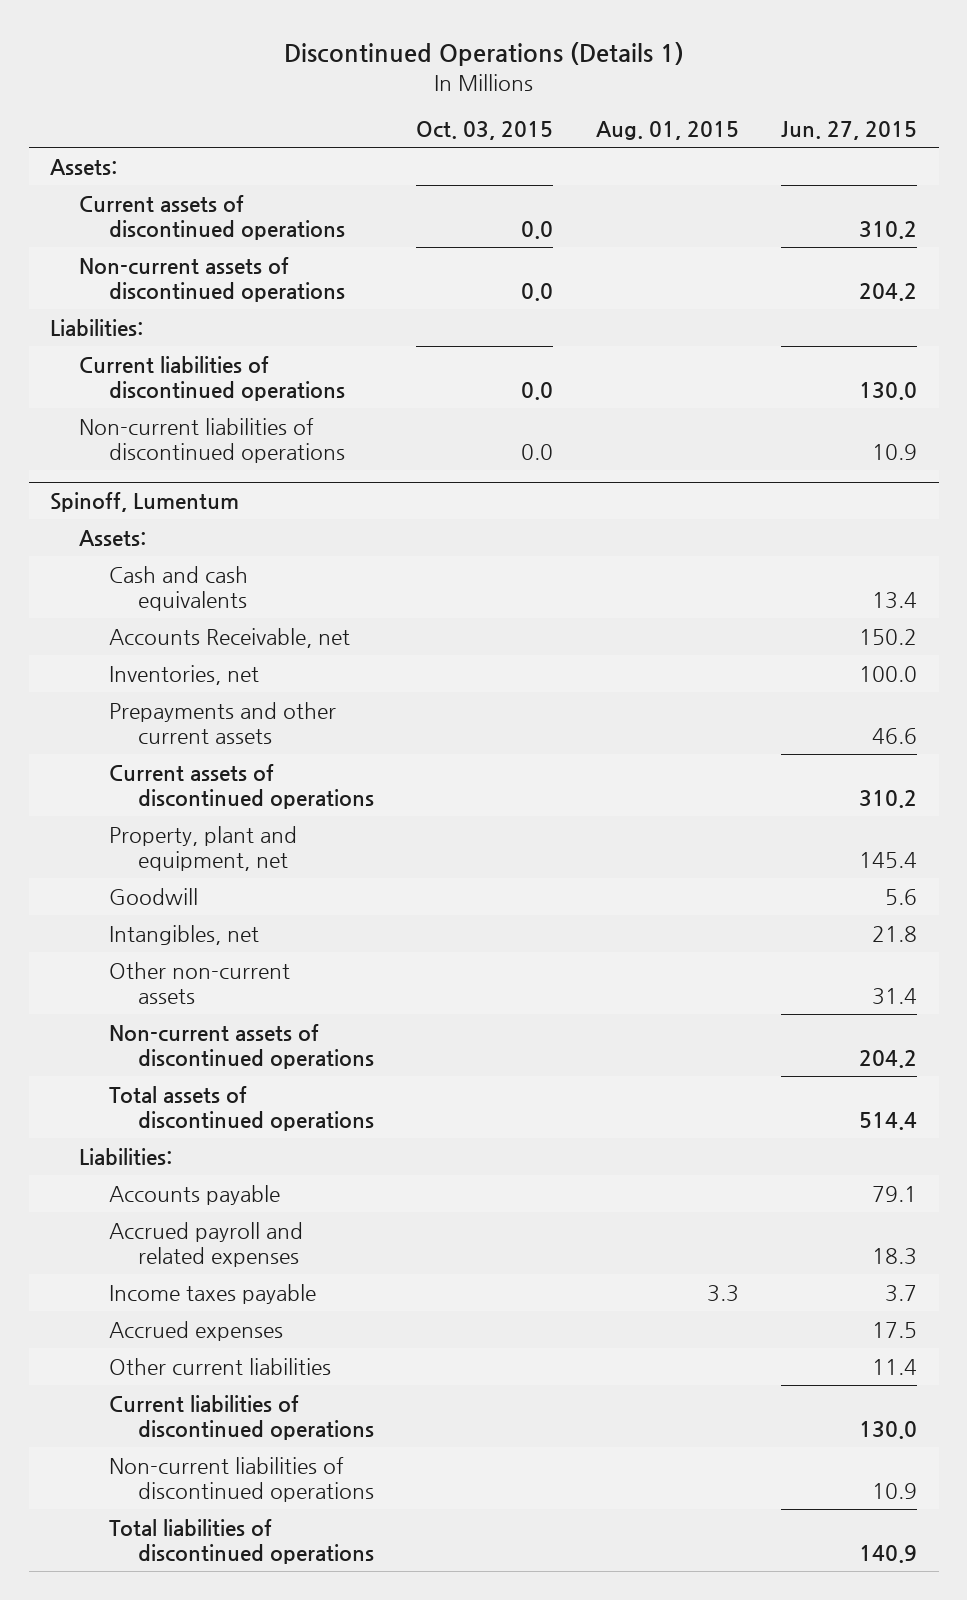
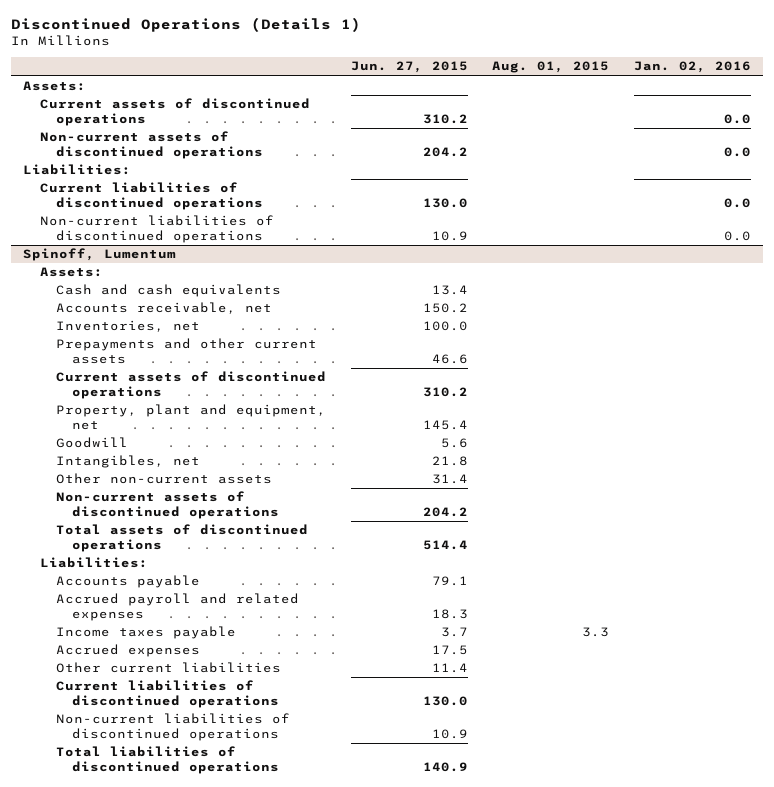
- | Oct. 03, 2015 | Aug. 01, 2015 | Jun. 27, 2015
+ | Jun. 27, 2015 | Aug. 01, 2015 | Jan. 02, 2016
@ Spinoff, Lumentum
- Accounts Receivable, net | | | 150.2
+ Accounts receivable, net | 150.2 | |

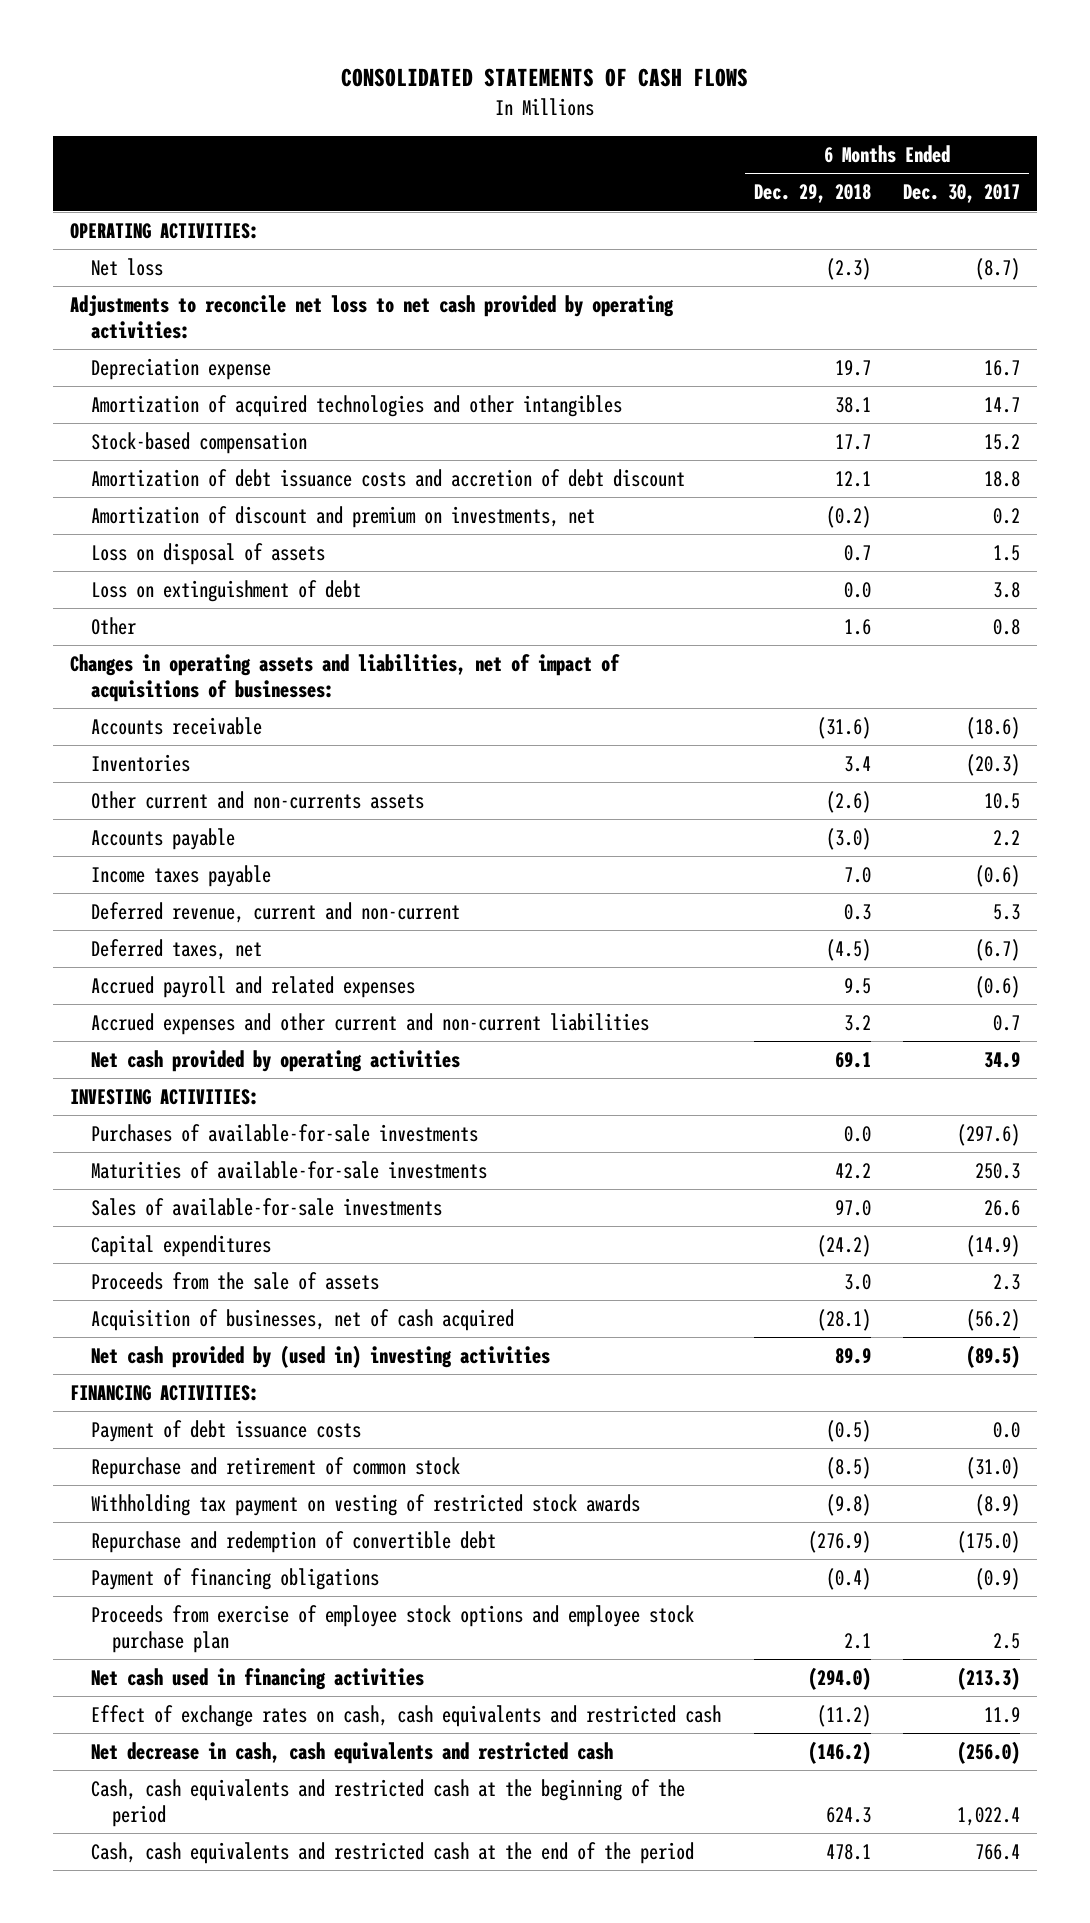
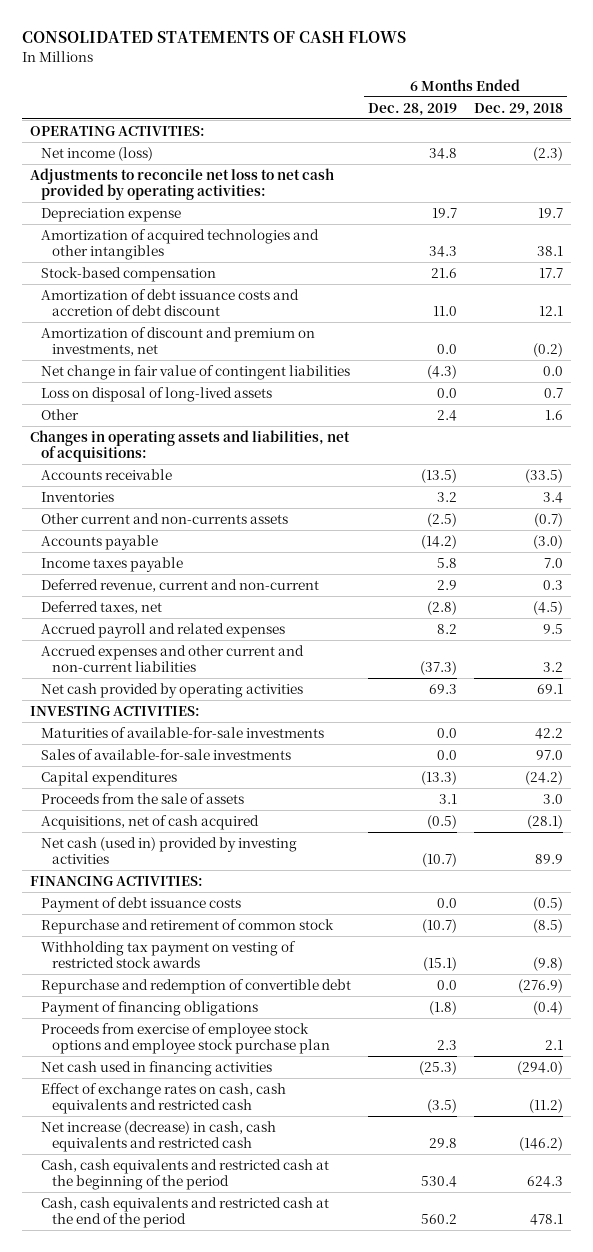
- | 6 Months Ended Dec. 29, 2018 | 6 Months Ended Dec. 30, 2017
+ | 6 Months Ended Dec. 28, 2019 | 6 Months Ended Dec. 29, 2018
- Net loss | (2.3) | (8.7)
+ Net income (loss) | 34.8 | (2.3)
- Loss on disposal of assets | 0.7 | 1.5
- Loss on extinguishment of debt | 0.0 | 3.8
+ Net change in fair value of contingent liabilities | (4.3) | 0.0
+ Loss on disposal of long-lived assets | 0.0 | 0.7
- Changes in operating assets and liabilities, net of impact of acquisitions of businesses:
- Accounts receivable | (31.6) | (18.6)
+ Changes in operating assets and liabilities, net of acquisitions:
+ Accounts receivable | (13.5) | (33.5)
- Other current and non-currents assets | (2.6) | 10.5
+ Other current and non-currents assets | (2.5) | (0.7)
- Purchases of available-for-sale investments | 0.0 | (297.6)
- Acquisition of businesses, net of cash acquired | (28.1) | (56.2)
- Net cash provided by (used in) investing activities | 89.9 | (89.5)
+ Acquisitions, net of cash acquired | (0.5) | (28.1)
+ Net cash (used in) provided by investing activities | (10.7) | 89.9
- Net decrease in cash, cash equivalents and restricted cash | (146.2) | (256.0)
+ Net increase (decrease) in cash, cash equivalents and restricted cash | 29.8 | (146.2)

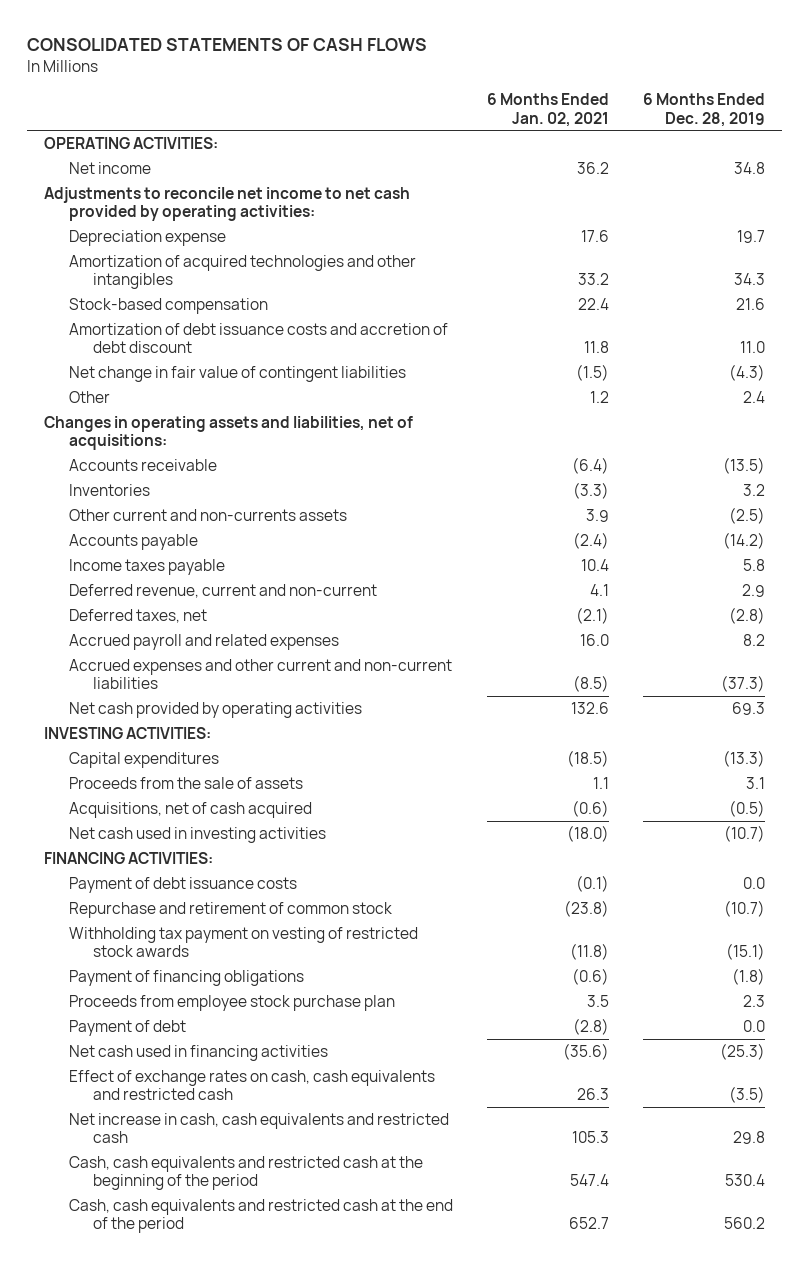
- | 6 Months Ended Dec. 28, 2019 | 6 Months Ended Dec. 29, 2018
+ | 6 Months Ended Jan. 02, 2021 | 6 Months Ended Dec. 28, 2019
- Net income (loss) | 34.8 | (2.3)
- Adjustments to reconcile net loss to net cash provided by operating activities:
+ Net income | 36.2 | 34.8
+ Adjustments to reconcile net income to net cash provided by operating activities:
- Amortization of discount and premium on investments, net | 0.0 | (0.2)
- Loss on disposal of long-lived assets | 0.0 | 0.7
- Maturities of available-for-sale investments | 0.0 | 42.2
- Sales of available-for-sale investments | 0.0 | 97.0
- Net cash (used in) provided by investing activities | (10.7) | 89.9
+ Net cash used in investing activities | (18.0) | (10.7)
- Repurchase and redemption of convertible debt | 0.0 | (276.9)
- Proceeds from exercise of employee stock options and employee stock purchase plan | 2.3 | 2.1
+ Proceeds from employee stock purchase plan | 3.5 | 2.3
+ Payment of debt | (2.8) | 0.0
- Net increase (decrease) in cash, cash equivalents and restricted cash | 29.8 | (146.2)
+ Net increase in cash, cash equivalents and restricted cash | 105.3 | 29.8

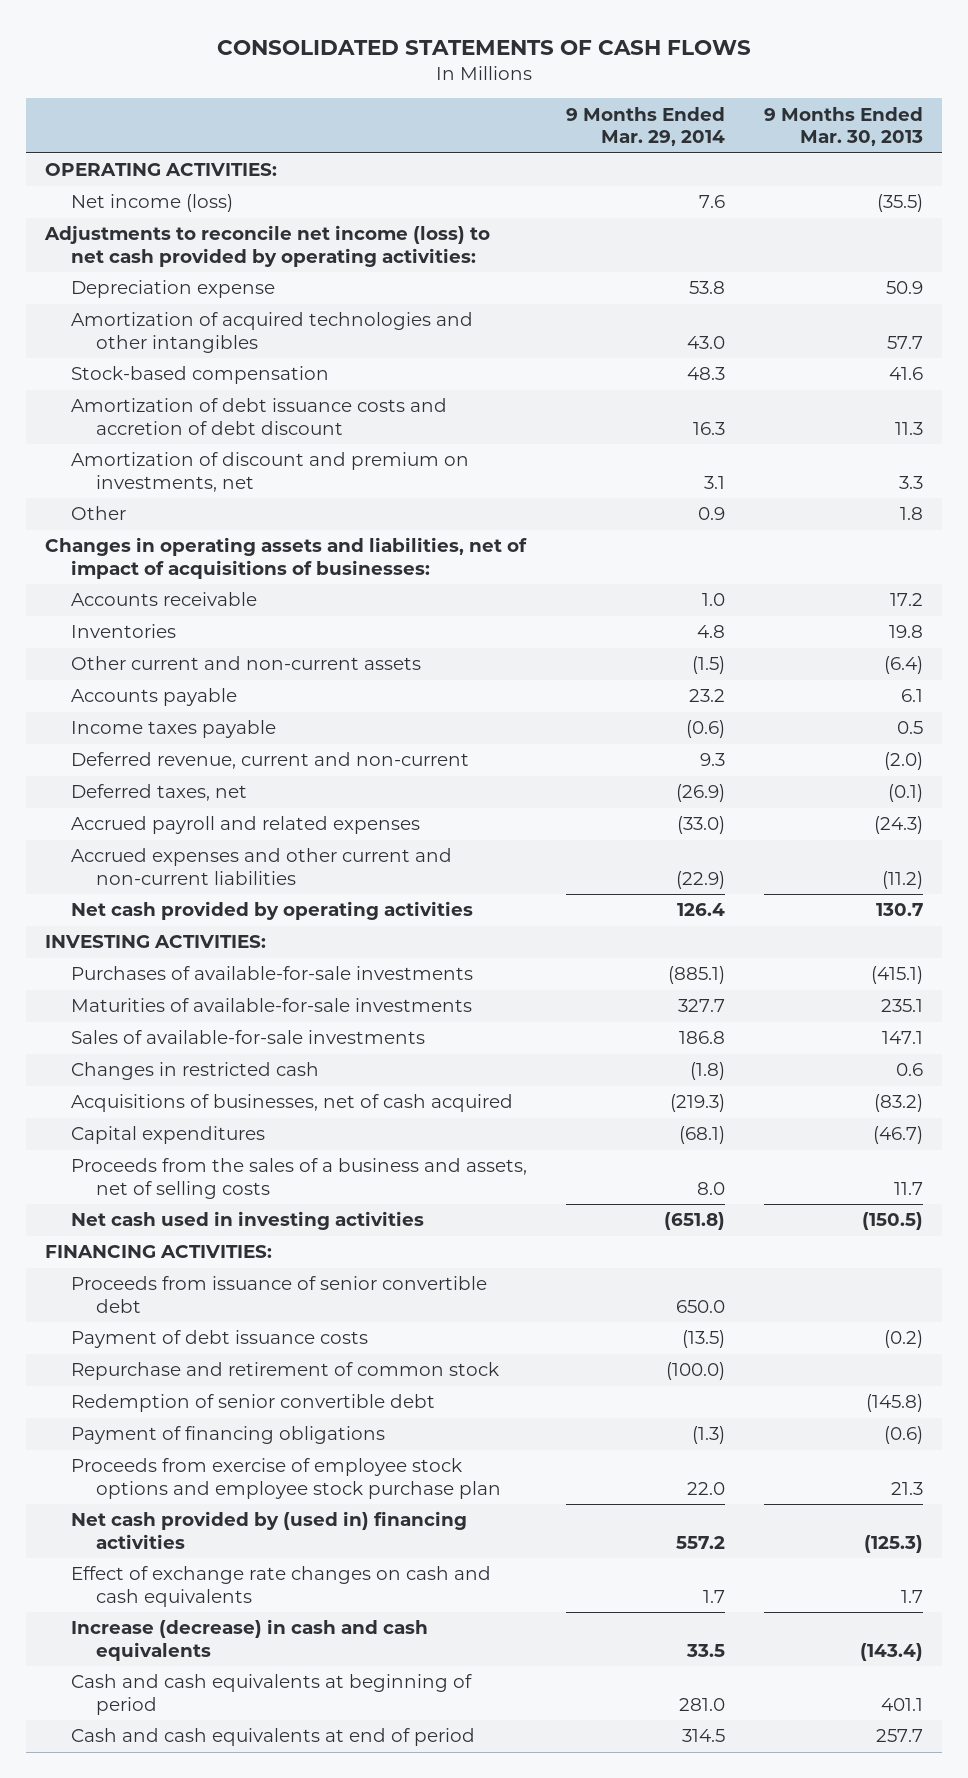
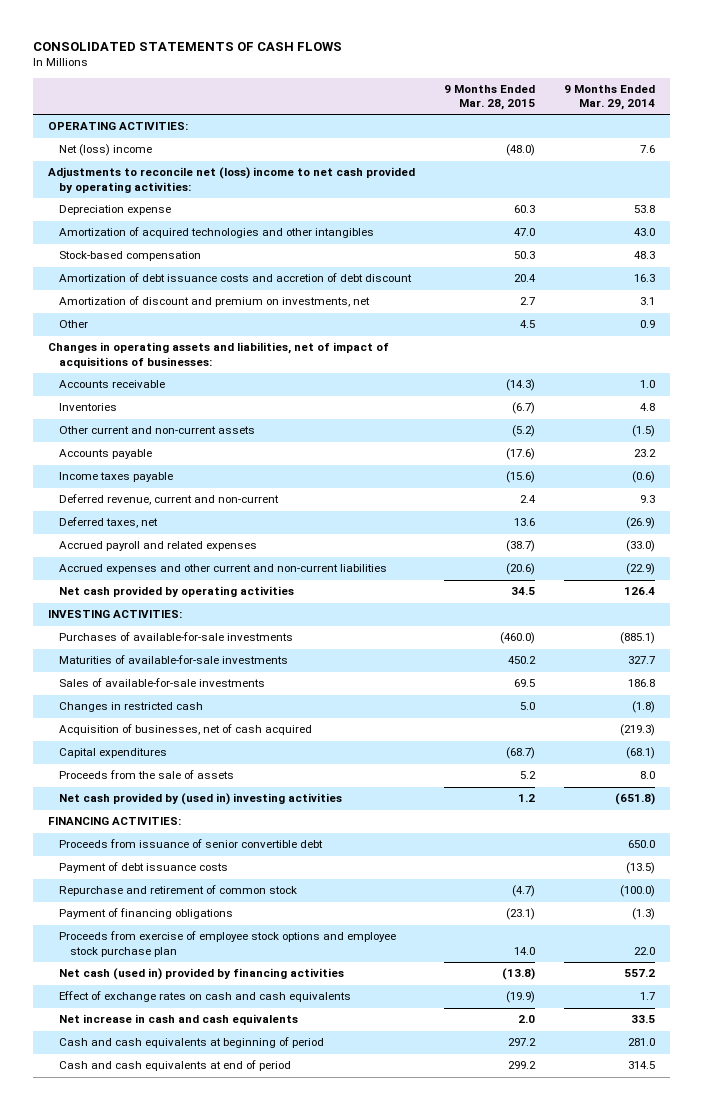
- | 9 Months Ended Mar. 29, 2014 | 9 Months Ended Mar. 30, 2013
+ | 9 Months Ended Mar. 28, 2015 | 9 Months Ended Mar. 29, 2014
- Net income (loss) | 7.6 | (35.5)
- Adjustments to reconcile net income (loss) to net cash provided by operating activities:
+ Net (loss) income | (48.0) | 7.6
+ Adjustments to reconcile net (loss) income to net cash provided by operating activities:
- Acquisitions of businesses, net of cash acquired | (219.3) | (83.2)
+ Acquisition of businesses, net of cash acquired | | (219.3)
- Proceeds from the sales of a business and assets, net of selling costs | 8.0 | 11.7
- Net cash used in investing activities | (651.8) | (150.5)
+ Proceeds from the sale of assets | 5.2 | 8.0
+ Net cash provided by (used in) investing activities | 1.2 | (651.8)
- Redemption of senior convertible debt | | (145.8)
- Net cash provided by (used in) financing activities | 557.2 | (125.3)
- Effect of exchange rate changes on cash and cash equivalents | 1.7 | 1.7
- Increase (decrease) in cash and cash equivalents | 33.5 | (143.4)
+ Net cash (used in) provided by financing activities | (13.8) | 557.2
+ Effect of exchange rates on cash and cash equivalents | (19.9) | 1.7
+ Net increase in cash and cash equivalents | 2.0 | 33.5

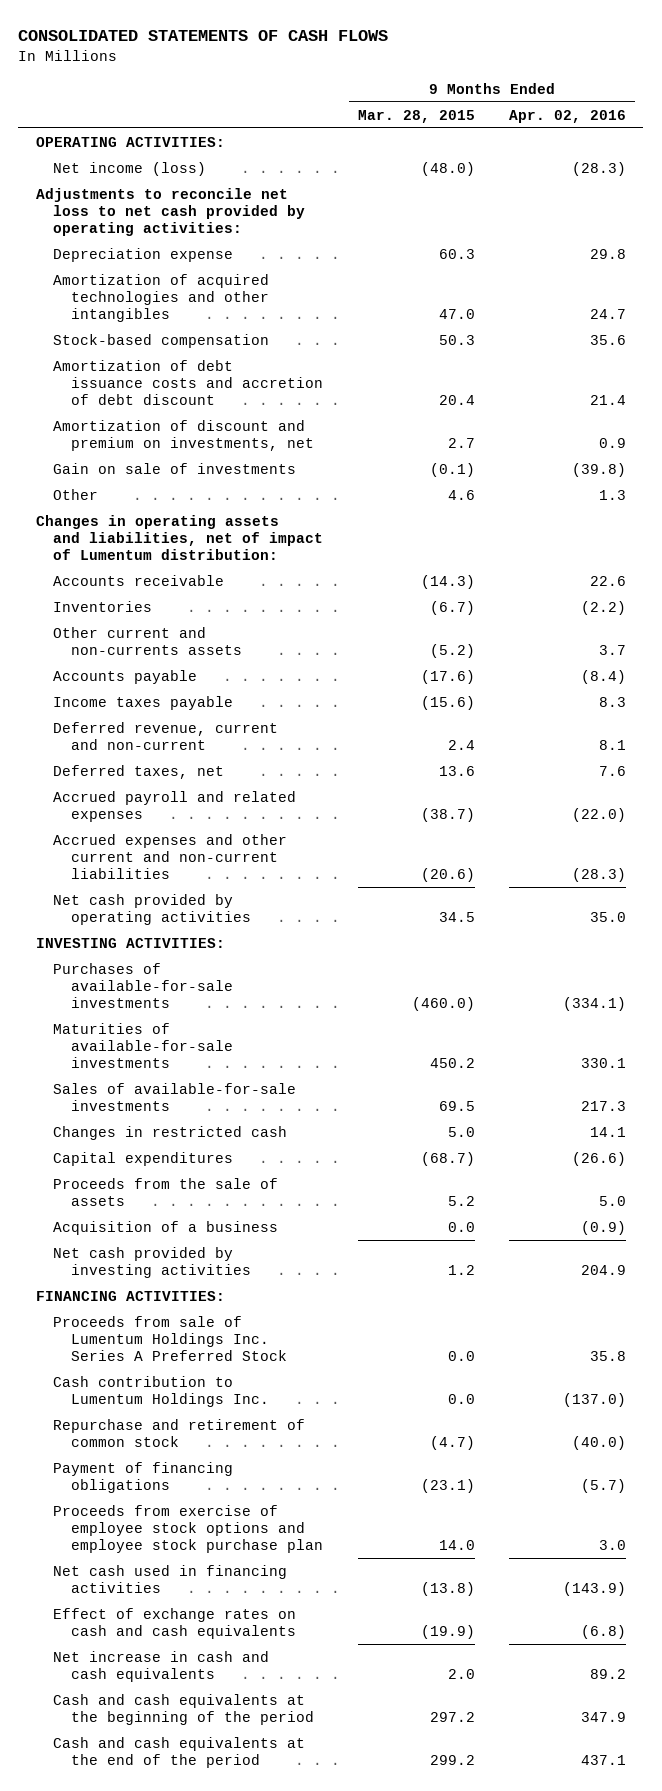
- | 9 Months Ended Mar. 28, 2015 | 9 Months Ended Mar. 29, 2014
+ | 9 Months Ended Mar. 28, 2015 | 9 Months Ended Apr. 02, 2016
- Net (loss) income | (48.0) | 7.6
- Adjustments to reconcile net (loss) income to net cash provided by operating activities:
+ Net income (loss) | (48.0) | (28.3)
+ Adjustments to reconcile net loss to net cash provided by operating activities:
- Other | 4.5 | 0.9
- Changes in operating assets and liabilities, net of impact of acquisitions of businesses:
+ Gain on sale of investments | (0.1) | (39.8)
+ Other | 4.6 | 1.3
+ Changes in operating assets and liabilities, net of impact of Lumentum distribution:
- Other current and non-current assets | (5.2) | (1.5)
+ Other current and non-currents assets | (5.2) | 3.7
- Acquisition of businesses, net of cash acquired | | (219.3)
- Net cash provided by (used in) investing activities | 1.2 | (651.8)
+ Acquisition of a business | 0.0 | (0.9)
+ Net cash provided by investing activities | 1.2 | 204.9
- Proceeds from issuance of senior convertible debt | | 650.0
- Payment of debt issuance costs | | (13.5)
+ Proceeds from sale of Lumentum Holdings Inc. Series A Preferred Stock | 0.0 | 35.8
+ Cash contribution to Lumentum Holdings Inc. | 0.0 | (137.0)
- Net cash (used in) provided by financing activities | (13.8) | 557.2
+ Net cash used in financing activities | (13.8) | (143.9)
- Cash and cash equivalents at beginning of period | 297.2 | 281.0
- Cash and cash equivalents at end of period | 299.2 | 314.5
+ Cash and cash equivalents at the beginning of the period | 297.2 | 347.9
+ Cash and cash equivalents at the end of the period | 299.2 | 437.1

